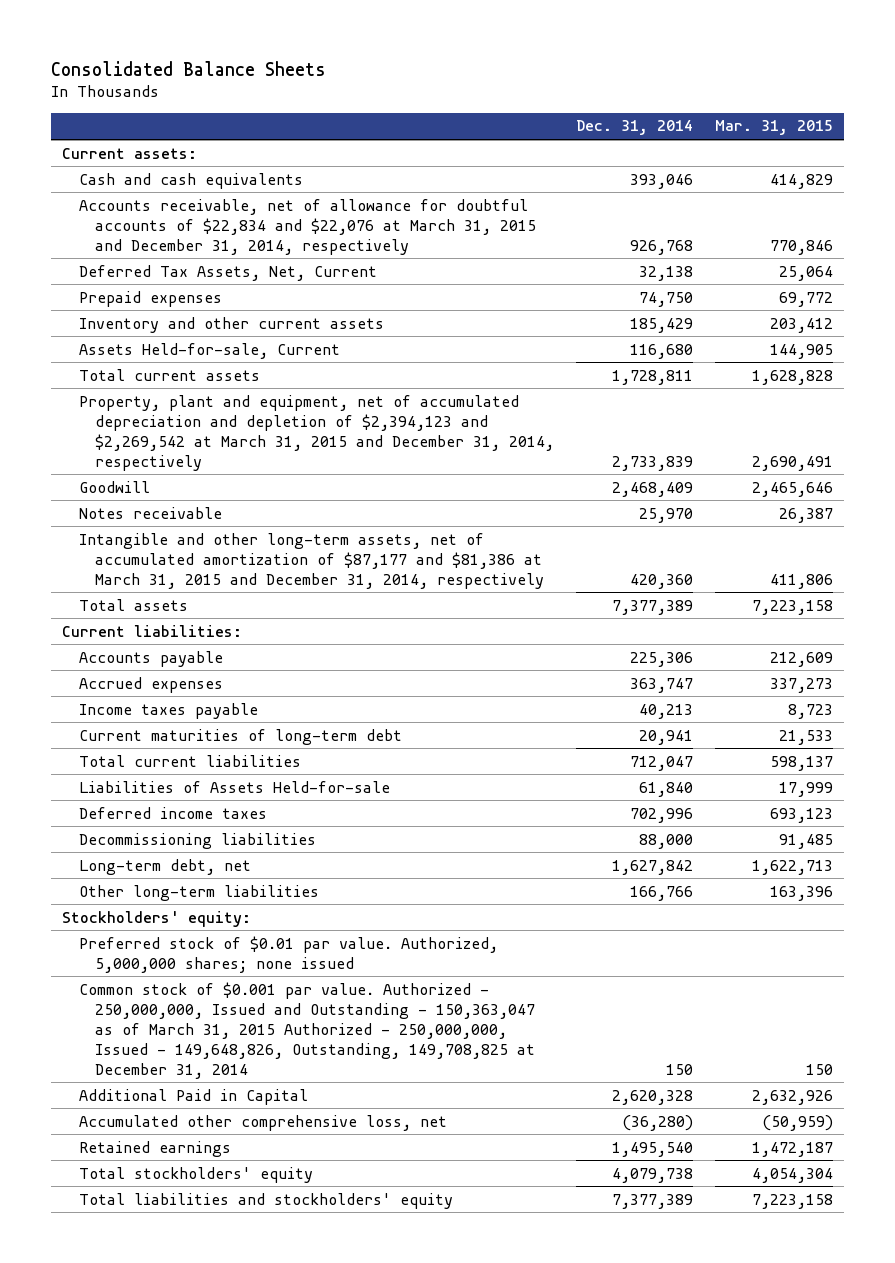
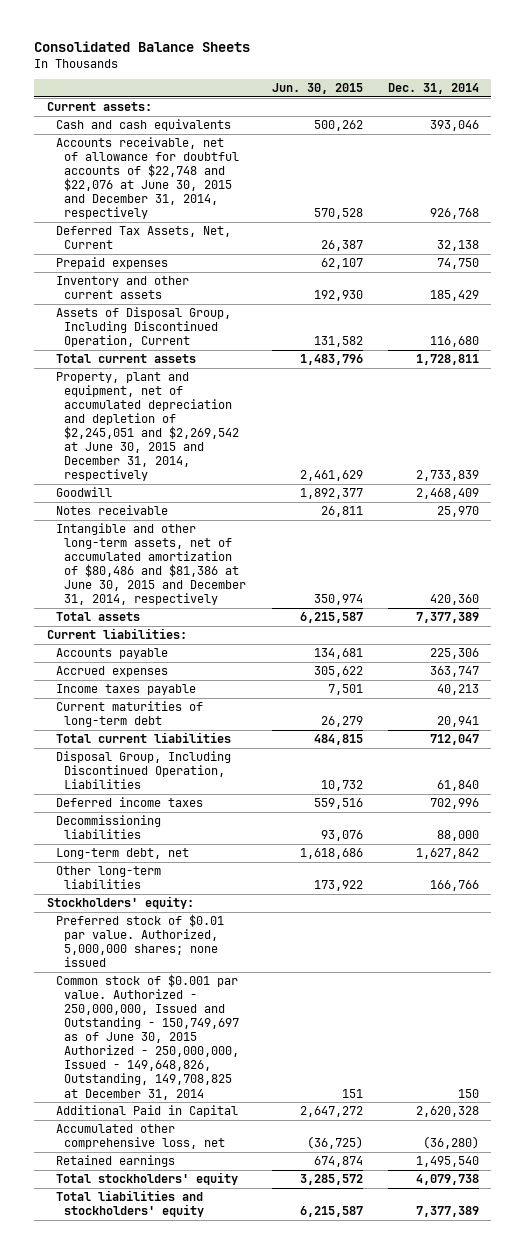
- | Dec. 31, 2014 | Mar. 31, 2015
+ | Jun. 30, 2015 | Dec. 31, 2014
- Accounts receivable, net of allowance for doubtful accounts of $22,834 and $22,076 at March 31, 2015 and December 31, 2014, respectively | 926,768 | 770,846
+ Accounts receivable, net of allowance for doubtful accounts of $22,748 and $22,076 at June 30, 2015 and December 31, 2014, respectively | 570,528 | 926,768
- Assets Held-for-sale, Current | 116,680 | 144,905
+ Assets of Disposal Group, Including Discontinued Operation, Current | 131,582 | 116,680
- Property, plant and equipment, net of accumulated depreciation and depletion of $2,394,123 and $2,269,542 at March 31, 2015 and December 31, 2014, respectively | 2,733,839 | 2,690,491
+ Property, plant and equipment, net of accumulated depreciation and depletion of $2,245,051 and $2,269,542 at June 30, 2015 and December 31, 2014, respectively | 2,461,629 | 2,733,839
- Intangible and other long-term assets, net of accumulated amortization of $87,177 and $81,386 at March 31, 2015 and December 31, 2014, respectively | 420,360 | 411,806
+ Intangible and other long-term assets, net of accumulated amortization of $80,486 and $81,386 at June 30, 2015 and December 31, 2014, respectively | 350,974 | 420,360
- Liabilities of Assets Held-for-sale | 61,840 | 17,999
+ Disposal Group, Including Discontinued Operation, Liabilities | 10,732 | 61,840
- Common stock of $0.001 par value. Authorized - 250,000,000, Issued and Outstanding - 150,363,047 as of March 31, 2015 Authorized - 250,000,000, Issued - 149,648,826, Outstanding, 149,708,825 at December 31, 2014 | 150 | 150
+ Common stock of $0.001 par value. Authorized - 250,000,000, Issued and Outstanding - 150,749,697 as of June 30, 2015 Authorized - 250,000,000, Issued - 149,648,826, Outstanding, 149,708,825 at December 31, 2014 | 151 | 150

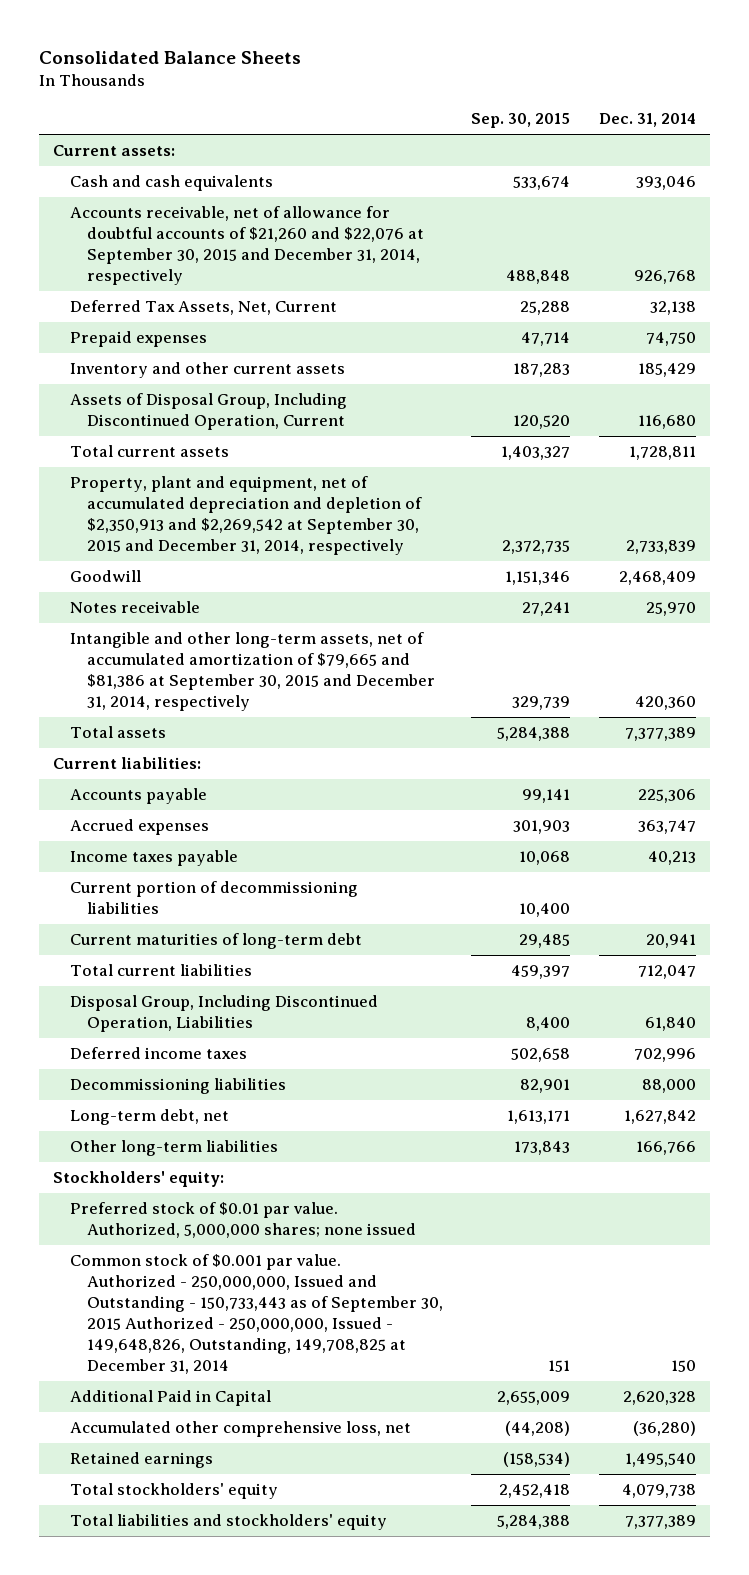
- | Jun. 30, 2015 | Dec. 31, 2014
+ | Sep. 30, 2015 | Dec. 31, 2014
- Accounts receivable, net of allowance for doubtful accounts of $22,748 and $22,076 at June 30, 2015 and December 31, 2014, respectively | 570,528 | 926,768
+ Accounts receivable, net of allowance for doubtful accounts of $21,260 and $22,076 at September 30, 2015 and December 31, 2014, respectively | 488,848 | 926,768
- Property, plant and equipment, net of accumulated depreciation and depletion of $2,245,051 and $2,269,542 at June 30, 2015 and December 31, 2014, respectively | 2,461,629 | 2,733,839
+ Property, plant and equipment, net of accumulated depreciation and depletion of $2,350,913 and $2,269,542 at September 30, 2015 and December 31, 2014, respectively | 2,372,735 | 2,733,839
- Intangible and other long-term assets, net of accumulated amortization of $80,486 and $81,386 at June 30, 2015 and December 31, 2014, respectively | 350,974 | 420,360
+ Intangible and other long-term assets, net of accumulated amortization of $79,665 and $81,386 at September 30, 2015 and December 31, 2014, respectively | 329,739 | 420,360
+ Current portion of decommissioning liabilities | 10,400 |
- Common stock of $0.001 par value. Authorized - 250,000,000, Issued and Outstanding - 150,749,697 as of June 30, 2015 Authorized - 250,000,000, Issued - 149,648,826, Outstanding, 149,708,825 at December 31, 2014 | 151 | 150
+ Common stock of $0.001 par value. Authorized - 250,000,000, Issued and Outstanding - 150,733,443 as of September 30, 2015 Authorized - 250,000,000, Issued - 149,648,826, Outstanding, 149,708,825 at December 31, 2014 | 151 | 150

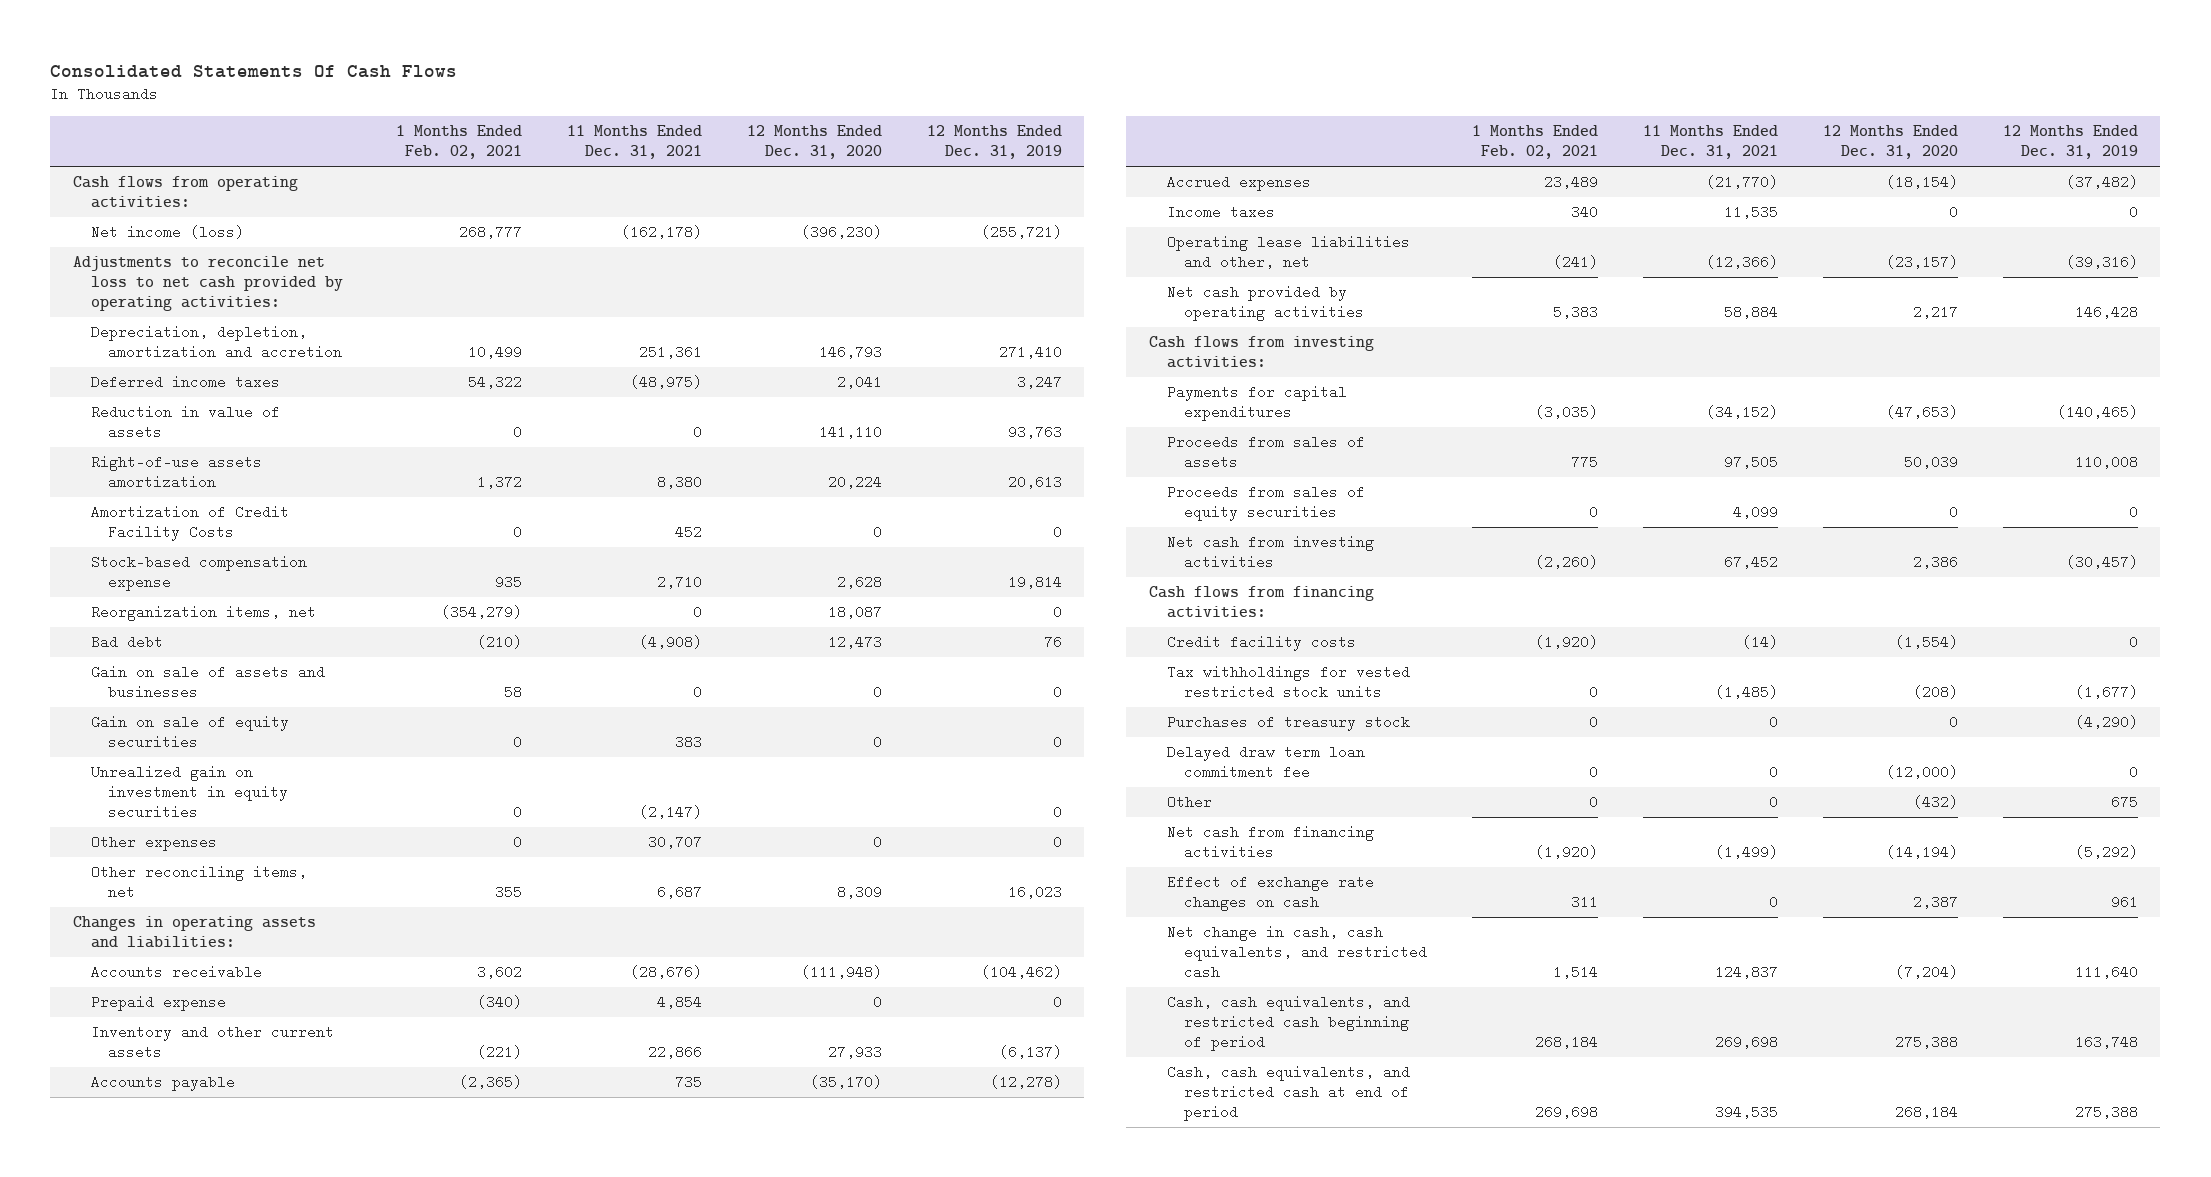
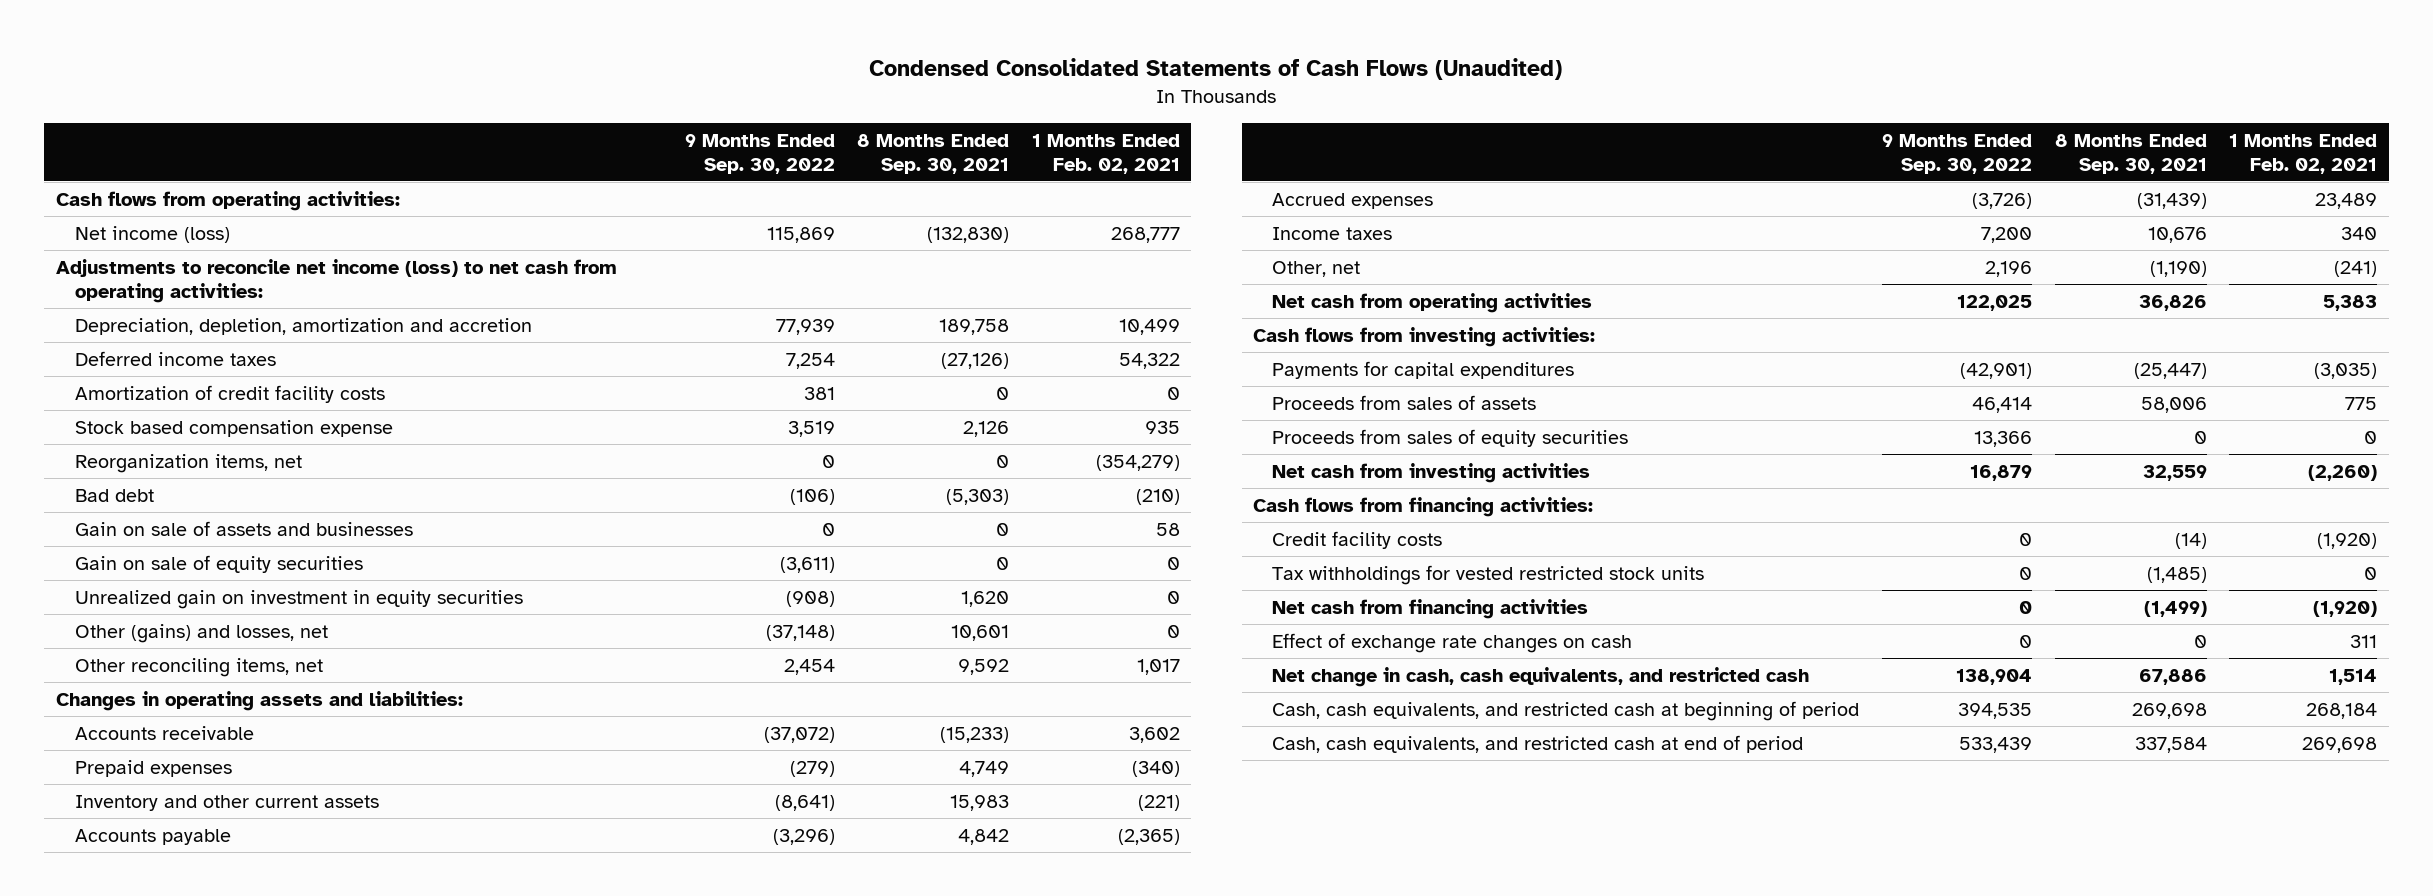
- Consolidated Statements Of Cash Flows
+ Condensed Consolidated Statements of Cash Flows (Unaudited)
- | 1 Months Ended Feb. 02, 2021 | 11 Months Ended Dec. 31, 2021 | 12 Months Ended Dec. 31, 2020 | 12 Months Ended Dec. 31, 2019
+ | 9 Months Ended Sep. 30, 2022 | 8 Months Ended Sep. 30, 2021 | 1 Months Ended Feb. 02, 2021
- Adjustments to reconcile net loss to net cash provided by operating activities:
+ Adjustments to reconcile net income (loss) to net cash from operating activities:
- Reduction in value of assets | 0 | 0 | 141,110 | 93,763
- Right-of-use assets amortization | 1,372 | 8,380 | 20,224 | 20,613
- Amortization of Credit Facility Costs | 0 | 452 | 0 | 0
- Stock-based compensation expense | 935 | 2,710 | 2,628 | 19,814
+ Amortization of credit facility costs | 381 | 0 | 0
+ Stock based compensation expense | 3,519 | 2,126 | 935
- Other expenses | 0 | 30,707 | 0 | 0
- Other reconciling items, net | 355 | 6,687 | 8,309 | 16,023
+ Other (gains) and losses, net | (37,148) | 10,601 | 0
+ Other reconciling items, net | 2,454 | 9,592 | 1,017
- Prepaid expense | (340) | 4,854 | 0 | 0
+ Prepaid expenses | (279) | 4,749 | (340)
- Operating lease liabilities and other, net | (241) | (12,366) | (23,157) | (39,316)
- Net cash provided by operating activities | 5,383 | 58,884 | 2,217 | 146,428
+ Other, net | 2,196 | (1,190) | (241)
+ Net cash from operating activities | 122,025 | 36,826 | 5,383
- Purchases of treasury stock | 0 | 0 | 0 | (4,290)
- Delayed draw term loan commitment fee | 0 | 0 | (12,000) | 0
- Other | 0 | 0 | (432) | 675
- Cash, cash equivalents, and restricted cash beginning of period | 268,184 | 269,698 | 275,388 | 163,748
+ Cash, cash equivalents, and restricted cash at beginning of period | 394,535 | 269,698 | 268,184

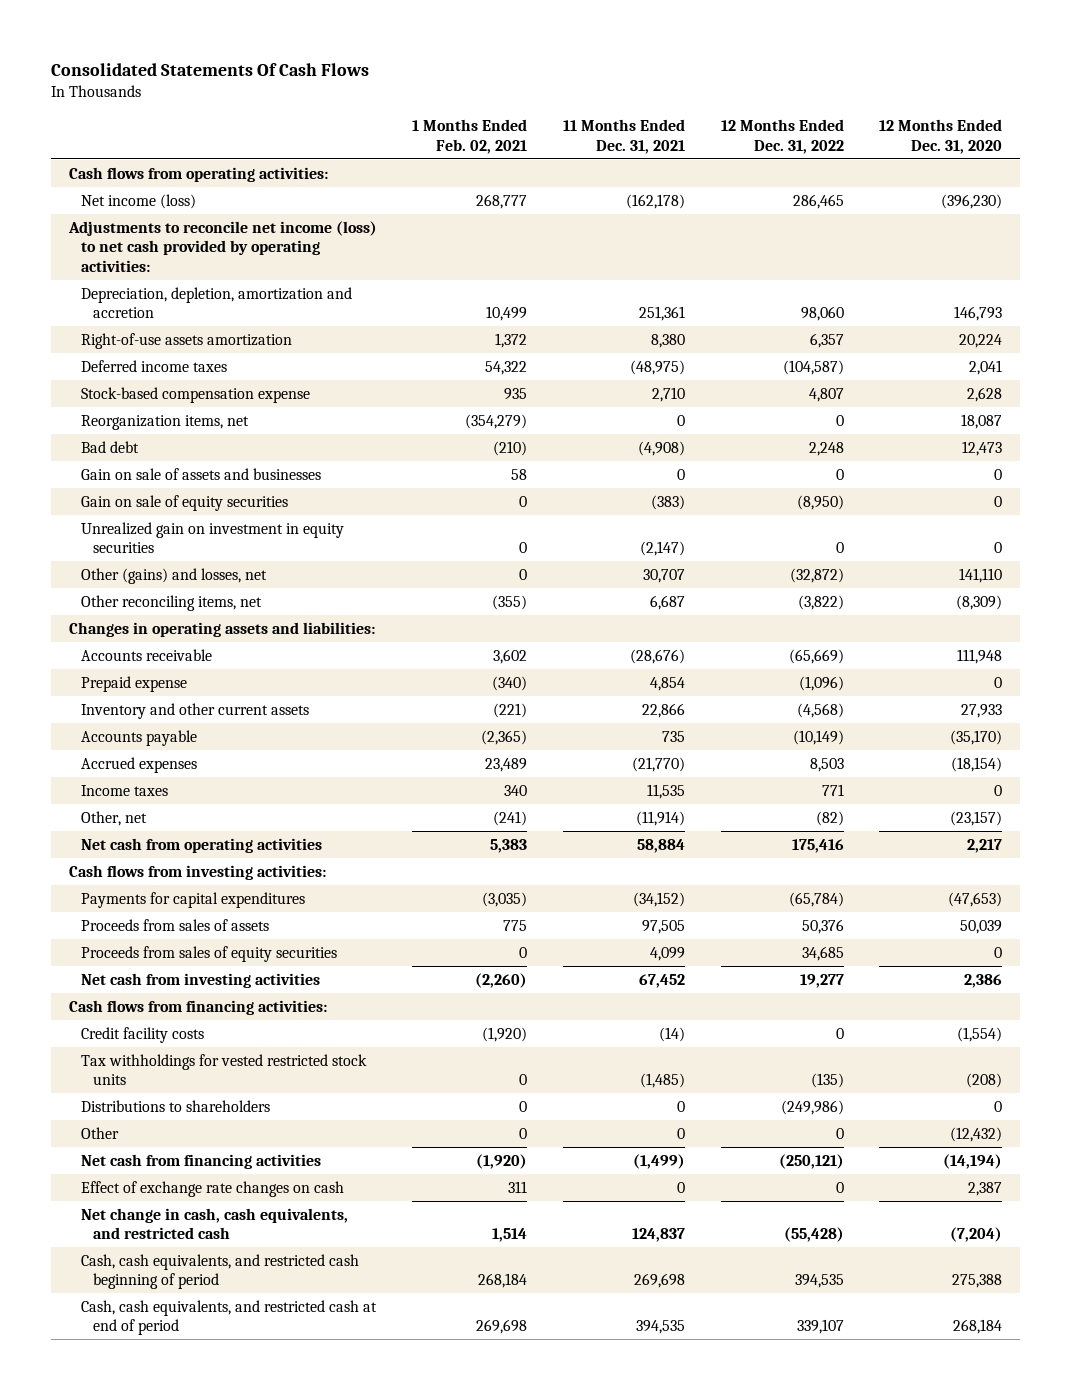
- Condensed Consolidated Statements of Cash Flows (Unaudited)
+ Consolidated Statements Of Cash Flows
- | 9 Months Ended Sep. 30, 2022 | 8 Months Ended Sep. 30, 2021 | 1 Months Ended Feb. 02, 2021
+ | 1 Months Ended Feb. 02, 2021 | 11 Months Ended Dec. 31, 2021 | 12 Months Ended Dec. 31, 2022 | 12 Months Ended Dec. 31, 2020
- Adjustments to reconcile net income (loss) to net cash from operating activities:
+ Adjustments to reconcile net income (loss) to net cash provided by operating activities:
+ Right-of-use assets amortization | 1,372 | 8,380 | 6,357 | 20,224
- Amortization of credit facility costs | 381 | 0 | 0
- Stock based compensation expense | 3,519 | 2,126 | 935
+ Stock-based compensation expense | 935 | 2,710 | 4,807 | 2,628
- Other reconciling items, net | 2,454 | 9,592 | 1,017
+ Other reconciling items, net | (355) | 6,687 | (3,822) | (8,309)
- Prepaid expenses | (279) | 4,749 | (340)
+ Prepaid expense | (340) | 4,854 | (1,096) | 0
+ Distributions to shareholders | 0 | 0 | (249,986) | 0
+ Other | 0 | 0 | 0 | (12,432)
- Cash, cash equivalents, and restricted cash at beginning of period | 394,535 | 269,698 | 268,184
+ Cash, cash equivalents, and restricted cash beginning of period | 268,184 | 269,698 | 394,535 | 275,388

